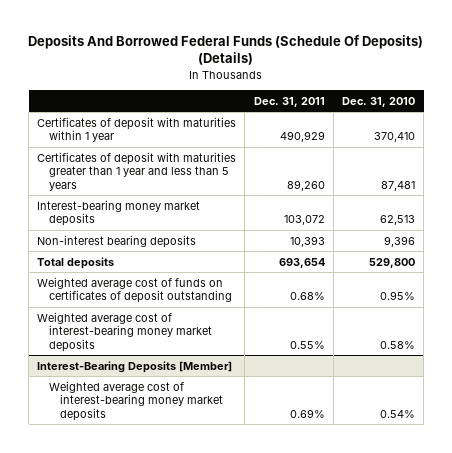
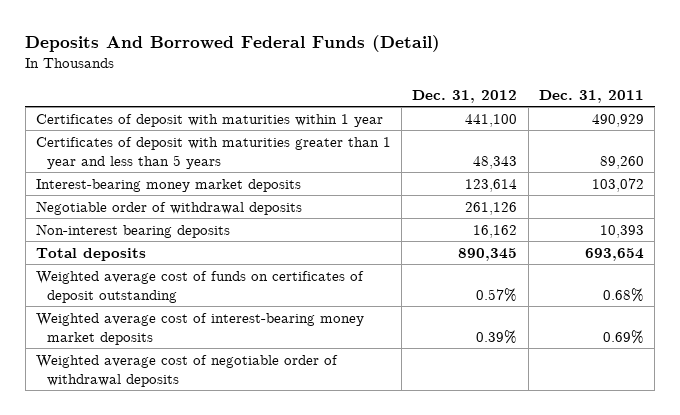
- Deposits And Borrowed Federal Funds (Schedule Of Deposits) (Details)
+ Deposits And Borrowed Federal Funds (Detail)
- | Dec. 31, 2011 | Dec. 31, 2010
+ | Dec. 31, 2012 | Dec. 31, 2011
+ Negotiable order of withdrawal deposits | 261,126 |
- Weighted average cost of interest-bearing money market deposits | 0.55% | 0.58%
- Interest-Bearing Deposits [Member]
+ Weighted average cost of negotiable order of withdrawal deposits

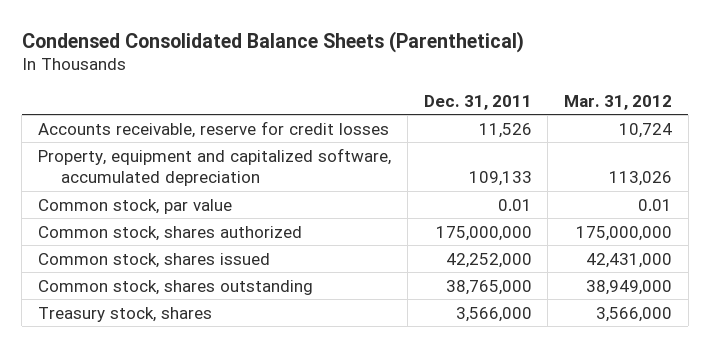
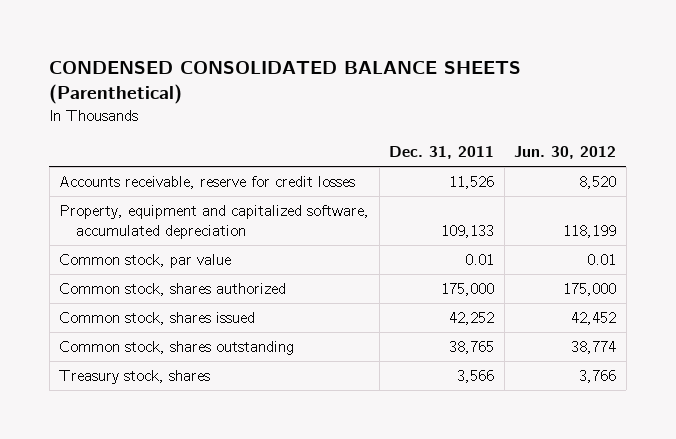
- Condensed Consolidated Balance Sheets (Parenthetical)
+ CONDENSED CONSOLIDATED BALANCE SHEETS (Parenthetical)
- | Dec. 31, 2011 | Mar. 31, 2012
+ | Dec. 31, 2011 | Jun. 30, 2012
- Common stock, shares authorized | 175,000,000 | 175,000,000
- Common stock, shares issued | 42,252,000 | 42,431,000
- Common stock, shares outstanding | 38,765,000 | 38,949,000
- Treasury stock, shares | 3,566,000 | 3,566,000
+ Common stock, shares authorized | 175,000 | 175,000
+ Common stock, shares issued | 42,252 | 42,452
+ Common stock, shares outstanding | 38,765 | 38,774
+ Treasury stock, shares | 3,566 | 3,766

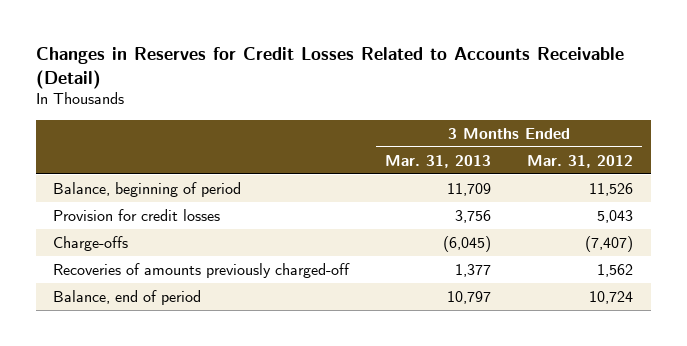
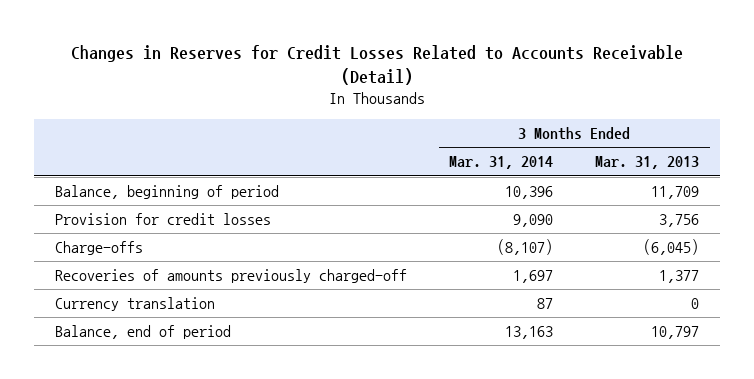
- | 3 Months Ended Mar. 31, 2013 | 3 Months Ended Mar. 31, 2012
+ | 3 Months Ended Mar. 31, 2014 | 3 Months Ended Mar. 31, 2013
+ Currency translation | 87 | 0

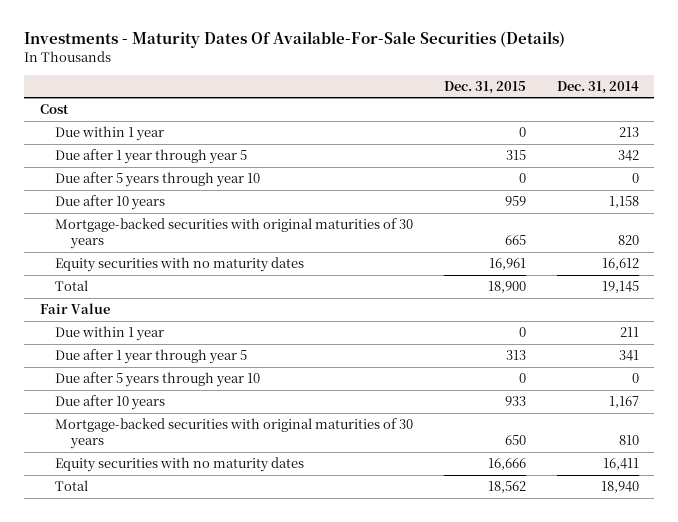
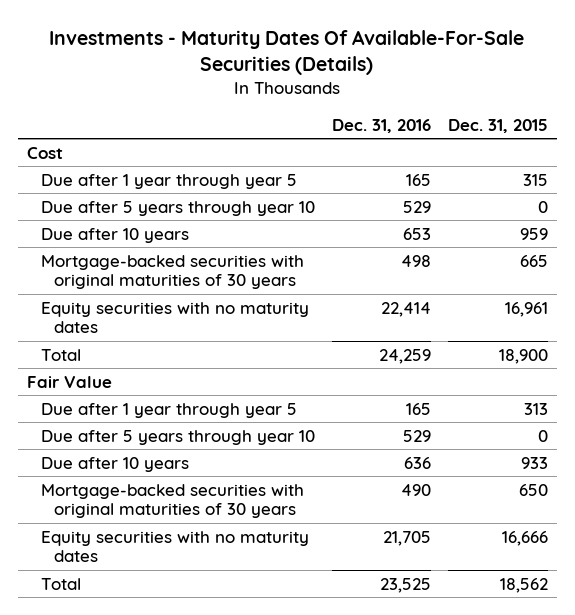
- | Dec. 31, 2015 | Dec. 31, 2014
+ | Dec. 31, 2016 | Dec. 31, 2015
- Due within 1 year | 0 | 213
- Due within 1 year | 0 | 211

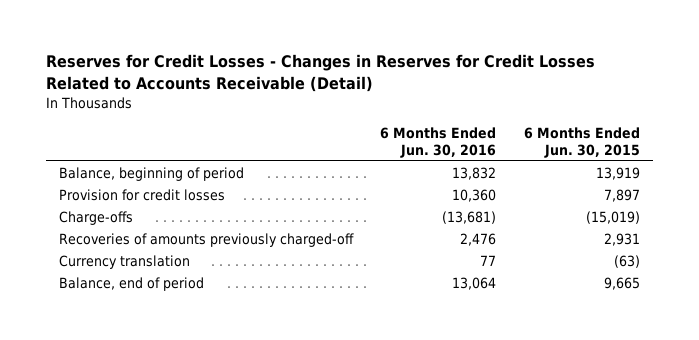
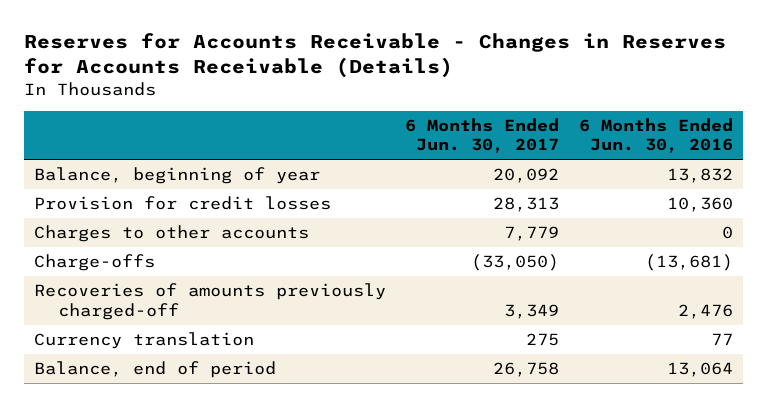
- Reserves for Credit Losses - Changes in Reserves for Credit Losses Related to Accounts Receivable (Detail)
+ Reserves for Accounts Receivable - Changes in Reserves for Accounts Receivable (Details)
- | 6 Months Ended Jun. 30, 2016 | 6 Months Ended Jun. 30, 2015
+ | 6 Months Ended Jun. 30, 2017 | 6 Months Ended Jun. 30, 2016
- Balance, beginning of period | 13,832 | 13,919
+ Balance, beginning of year | 20,092 | 13,832
+ Charges to other accounts | 7,779 | 0

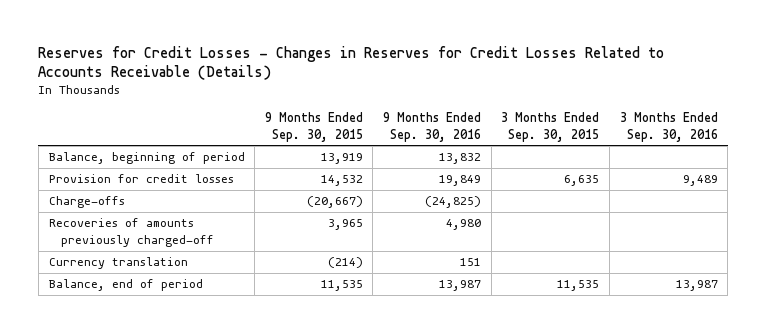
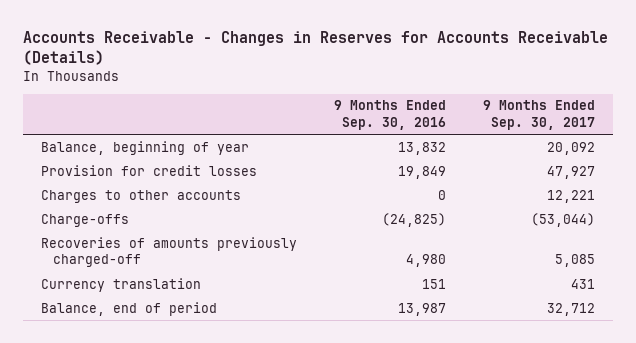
- Reserves for Credit Losses - Changes in Reserves for Credit Losses Related to Accounts Receivable (Details)
+ Accounts Receivable - Changes in Reserves for Accounts Receivable (Details)
- | 9 Months Ended Sep. 30, 2015 | 9 Months Ended Sep. 30, 2016 | 3 Months Ended Sep. 30, 2015 | 3 Months Ended Sep. 30, 2016
+ | 9 Months Ended Sep. 30, 2016 | 9 Months Ended Sep. 30, 2017
- Balance, beginning of period | 13,919 | 13,832 | |
+ Balance, beginning of year | 13,832 | 20,092
+ Charges to other accounts | 0 | 12,221

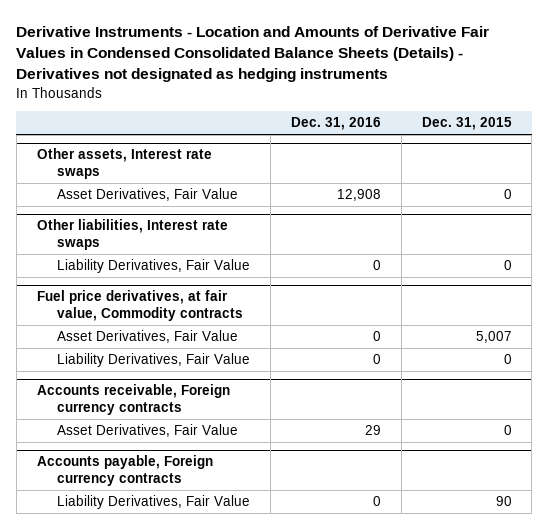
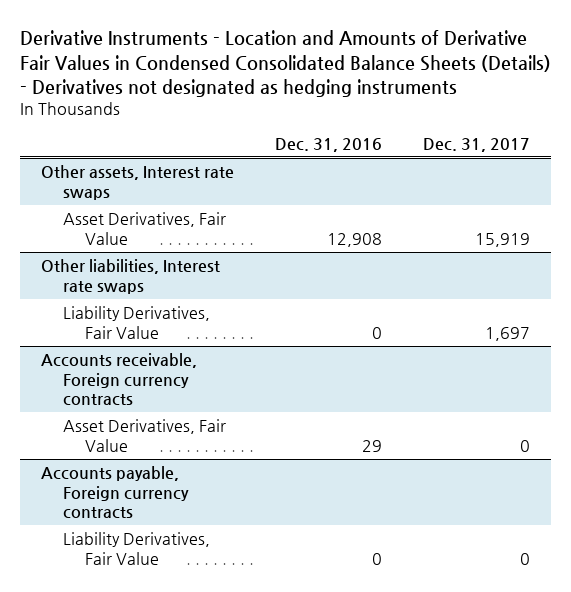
- | Dec. 31, 2016 | Dec. 31, 2015
+ | Dec. 31, 2016 | Dec. 31, 2017
- Fuel price derivatives, at fair value, Commodity contracts
- Asset Derivatives, Fair Value | 0 | 5,007
- Liability Derivatives, Fair Value | 0 | 0

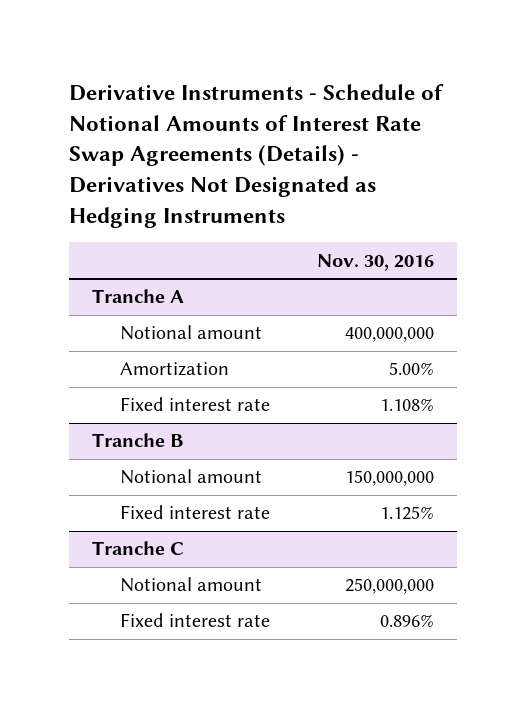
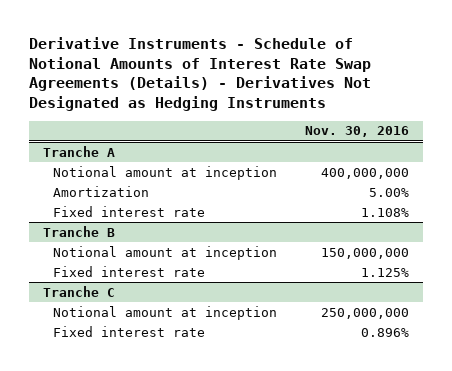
@ Tranche A
- Notional amount | 400,000,000
+ Notional amount at inception | 400,000,000
@ Tranche B
- Notional amount | 150,000,000
+ Notional amount at inception | 150,000,000
@ Tranche C
- Notional amount | 250,000,000
+ Notional amount at inception | 250,000,000

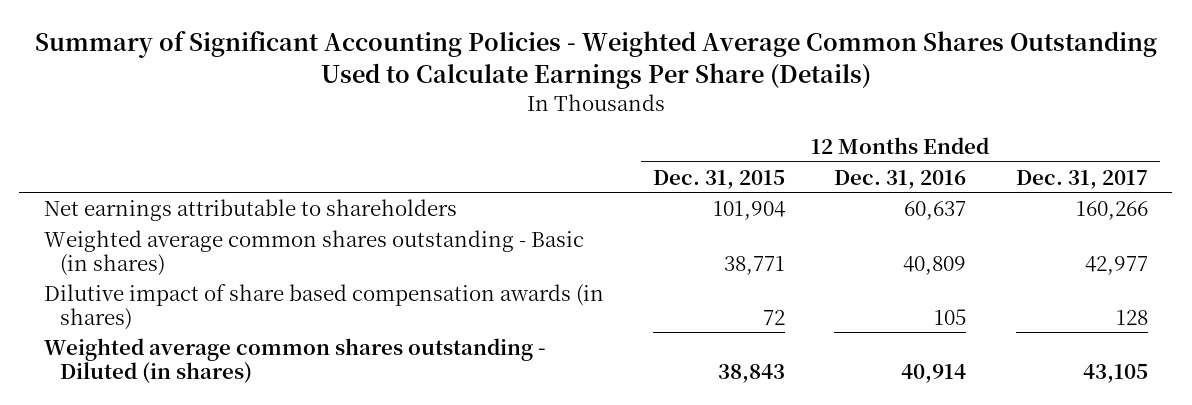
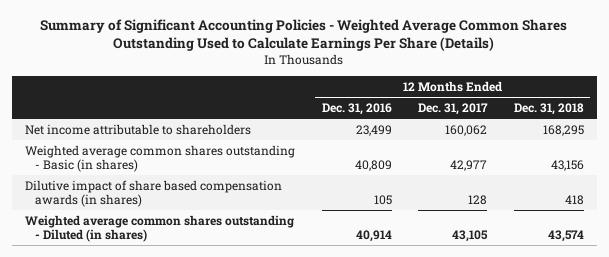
- | 12 Months Ended Dec. 31, 2015 | 12 Months Ended Dec. 31, 2016 | 12 Months Ended Dec. 31, 2017
+ | 12 Months Ended Dec. 31, 2016 | 12 Months Ended Dec. 31, 2017 | 12 Months Ended Dec. 31, 2018
- Net earnings attributable to shareholders | 101,904 | 60,637 | 160,266
+ Net income attributable to shareholders | 23,499 | 160,062 | 168,295

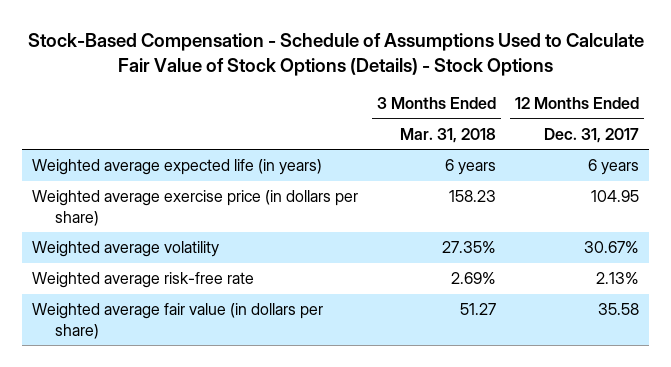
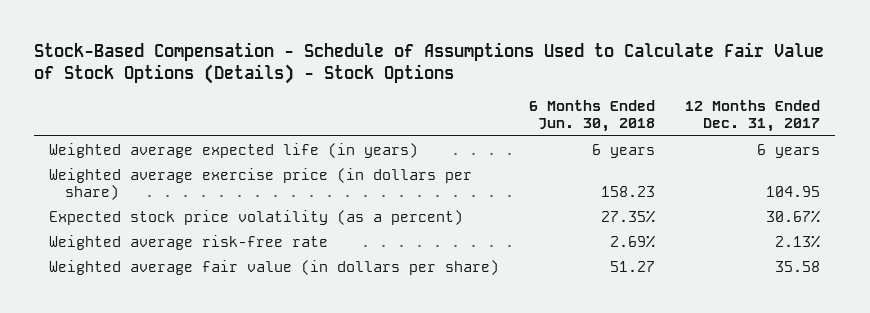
- | 3 Months Ended Mar. 31, 2018 | 12 Months Ended Dec. 31, 2017
+ | 6 Months Ended Jun. 30, 2018 | 12 Months Ended Dec. 31, 2017
- Weighted average volatility | 27.35% | 30.67%
+ Expected stock price volatility (as a percent) | 27.35% | 30.67%

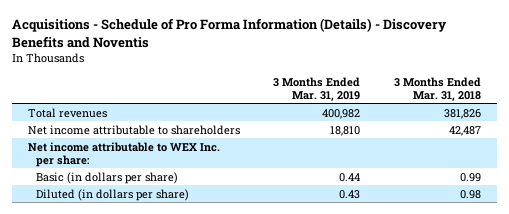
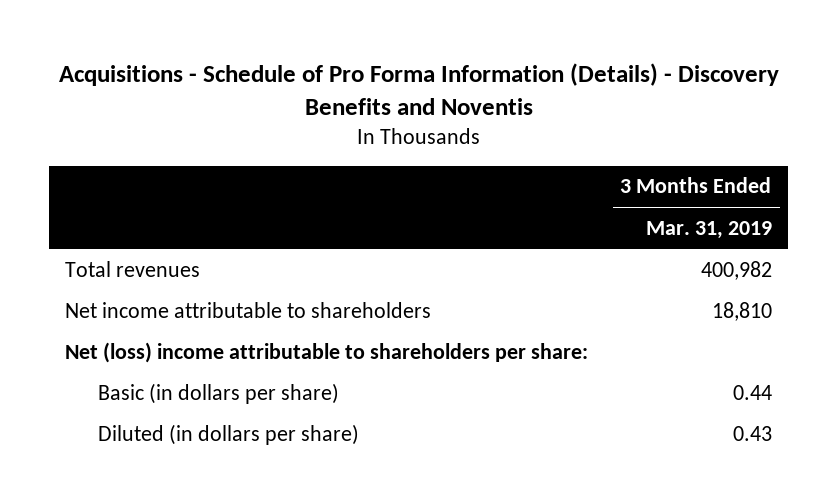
- | 3 Months Ended Mar. 31, 2019 | 3 Months Ended Mar. 31, 2018
+ | 3 Months Ended Mar. 31, 2019
- Net income attributable to WEX Inc. per share:
+ Net (loss) income attributable to shareholders per share:

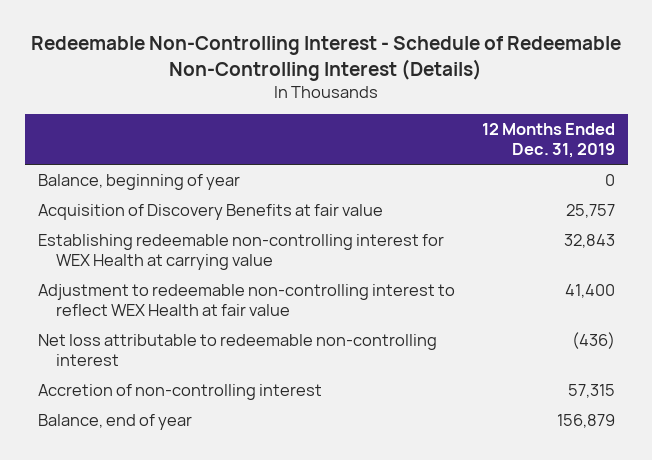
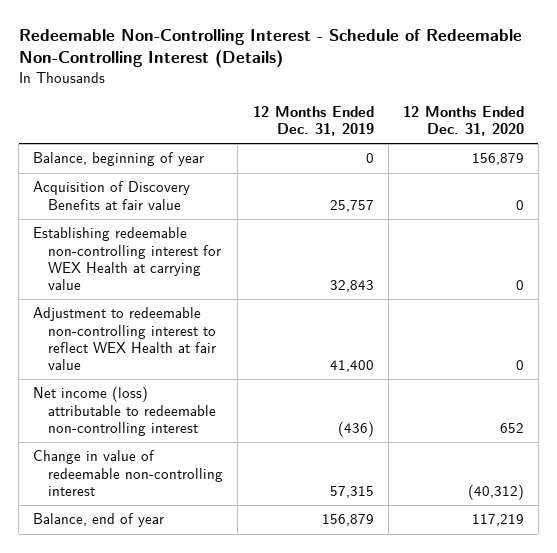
- | 12 Months Ended Dec. 31, 2019
+ | 12 Months Ended Dec. 31, 2019 | 12 Months Ended Dec. 31, 2020
- Net loss attributable to redeemable non-controlling interest | (436)
- Accretion of non-controlling interest | 57,315
+ Net income (loss) attributable to redeemable non-controlling interest | (436) | 652
+ Change in value of redeemable non-controlling interest | 57,315 | (40,312)

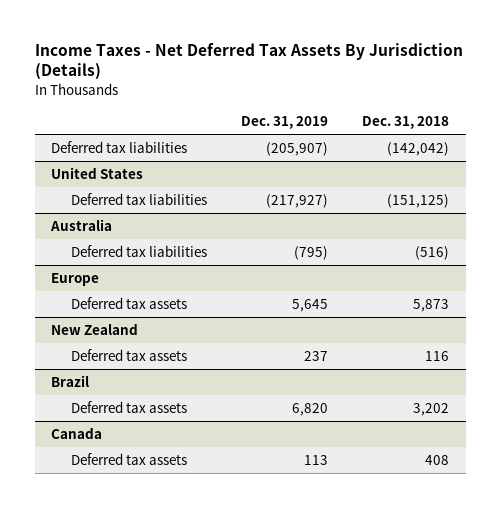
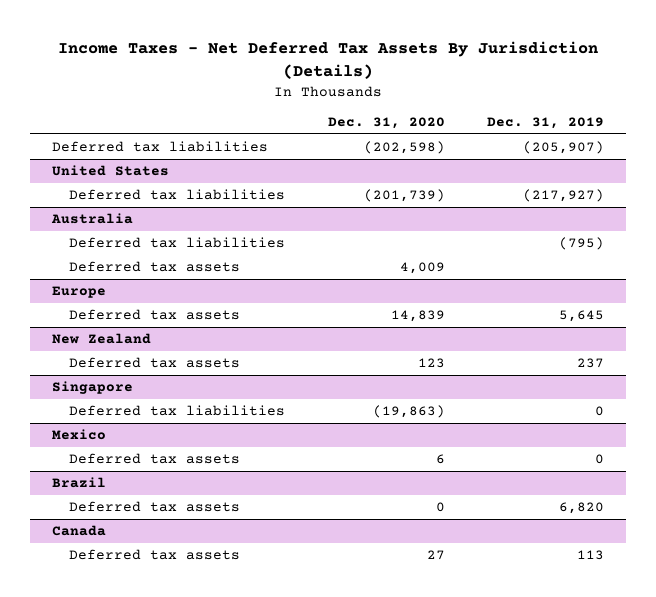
- | Dec. 31, 2019 | Dec. 31, 2018
+ | Dec. 31, 2020 | Dec. 31, 2019
@ Australia
+ Deferred tax assets | 4,009 |
+ Singapore
+ Deferred tax liabilities | (19,863) | 0
+ Mexico
+ Deferred tax assets | 6 | 0

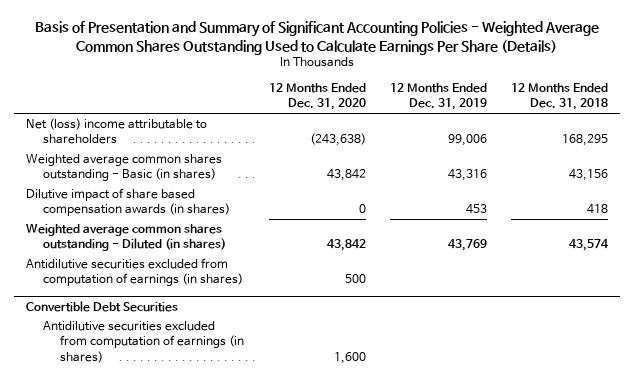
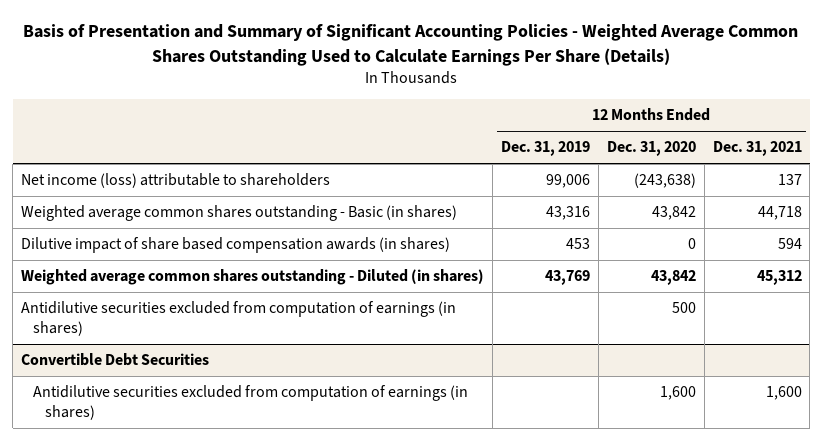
- | 12 Months Ended Dec. 31, 2020 | 12 Months Ended Dec. 31, 2019 | 12 Months Ended Dec. 31, 2018
+ | 12 Months Ended Dec. 31, 2019 | 12 Months Ended Dec. 31, 2020 | 12 Months Ended Dec. 31, 2021
- Net (loss) income attributable to shareholders | (243,638) | 99,006 | 168,295
+ Net income (loss) attributable to shareholders | 99,006 | (243,638) | 137

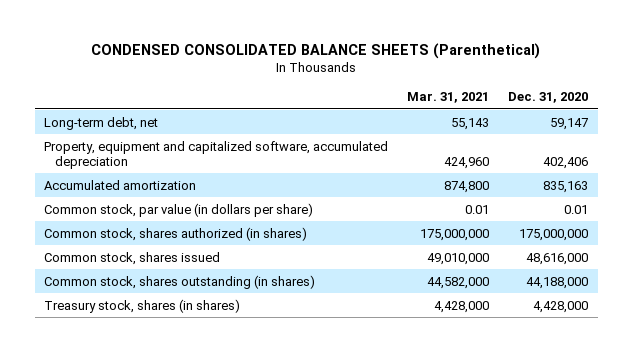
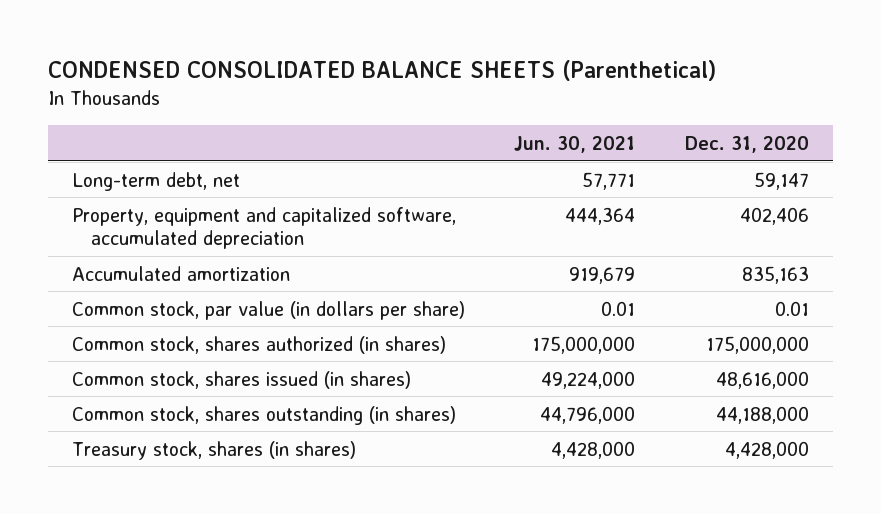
- | Mar. 31, 2021 | Dec. 31, 2020
+ | Jun. 30, 2021 | Dec. 31, 2020
- Common stock, shares issued | 49,010,000 | 48,616,000
+ Common stock, shares issued (in shares) | 49,224,000 | 48,616,000

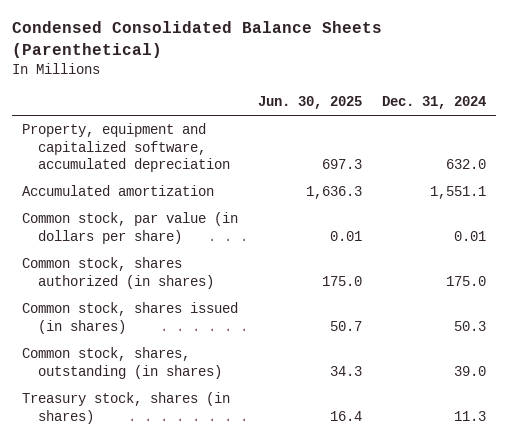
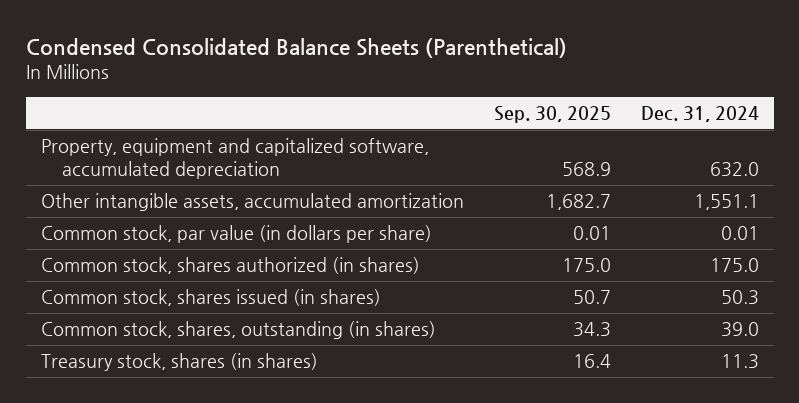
- | Jun. 30, 2025 | Dec. 31, 2024
+ | Sep. 30, 2025 | Dec. 31, 2024
- Accumulated amortization | 1,636.3 | 1,551.1
+ Other intangible assets, accumulated amortization | 1,682.7 | 1,551.1

